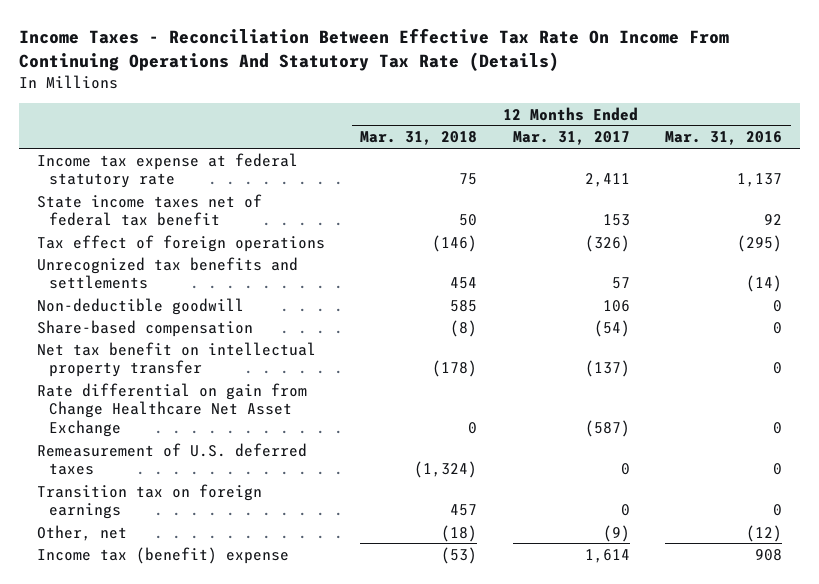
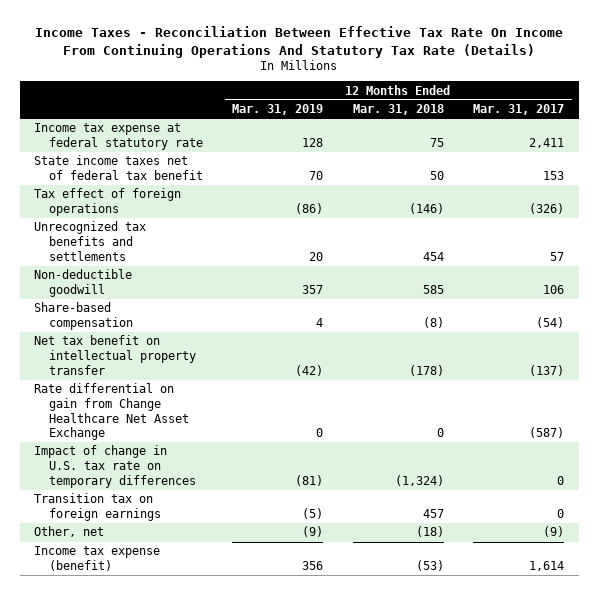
- | 12 Months Ended Mar. 31, 2018 | 12 Months Ended Mar. 31, 2017 | 12 Months Ended Mar. 31, 2016
+ | 12 Months Ended Mar. 31, 2019 | 12 Months Ended Mar. 31, 2018 | 12 Months Ended Mar. 31, 2017
- Remeasurement of U.S. deferred taxes | (1,324) | 0 | 0
+ Impact of change in U.S. tax rate on temporary differences | (81) | (1,324) | 0
- Income tax (benefit) expense | (53) | 1,614 | 908
+ Income tax expense (benefit) | 356 | (53) | 1,614

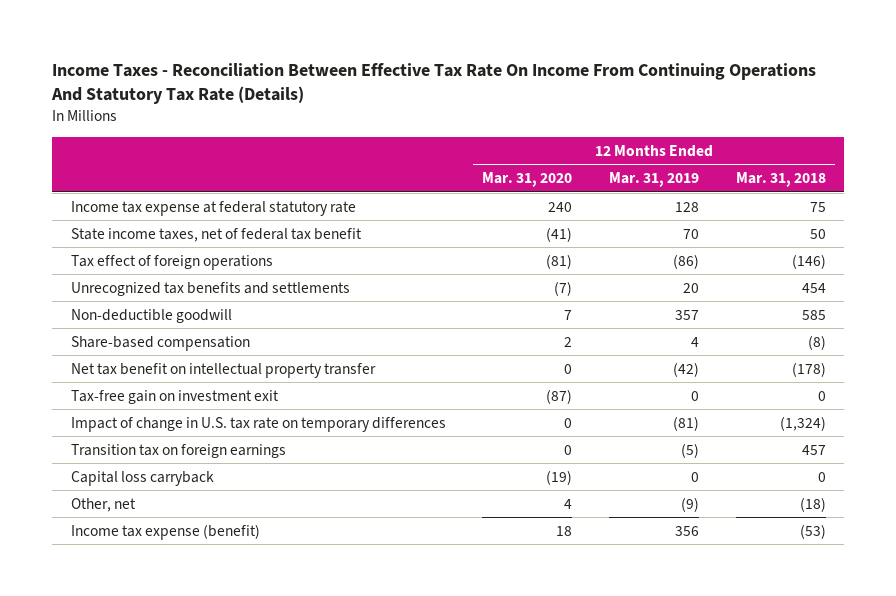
- | 12 Months Ended Mar. 31, 2019 | 12 Months Ended Mar. 31, 2018 | 12 Months Ended Mar. 31, 2017
+ | 12 Months Ended Mar. 31, 2020 | 12 Months Ended Mar. 31, 2019 | 12 Months Ended Mar. 31, 2018
- State income taxes net of federal tax benefit | 70 | 50 | 153
+ State income taxes, net of federal tax benefit | (41) | 70 | 50
- Rate differential on gain from Change Healthcare Net Asset Exchange | 0 | 0 | (587)
+ Tax-free gain on investment exit | (87) | 0 | 0
+ Capital loss carryback | (19) | 0 | 0

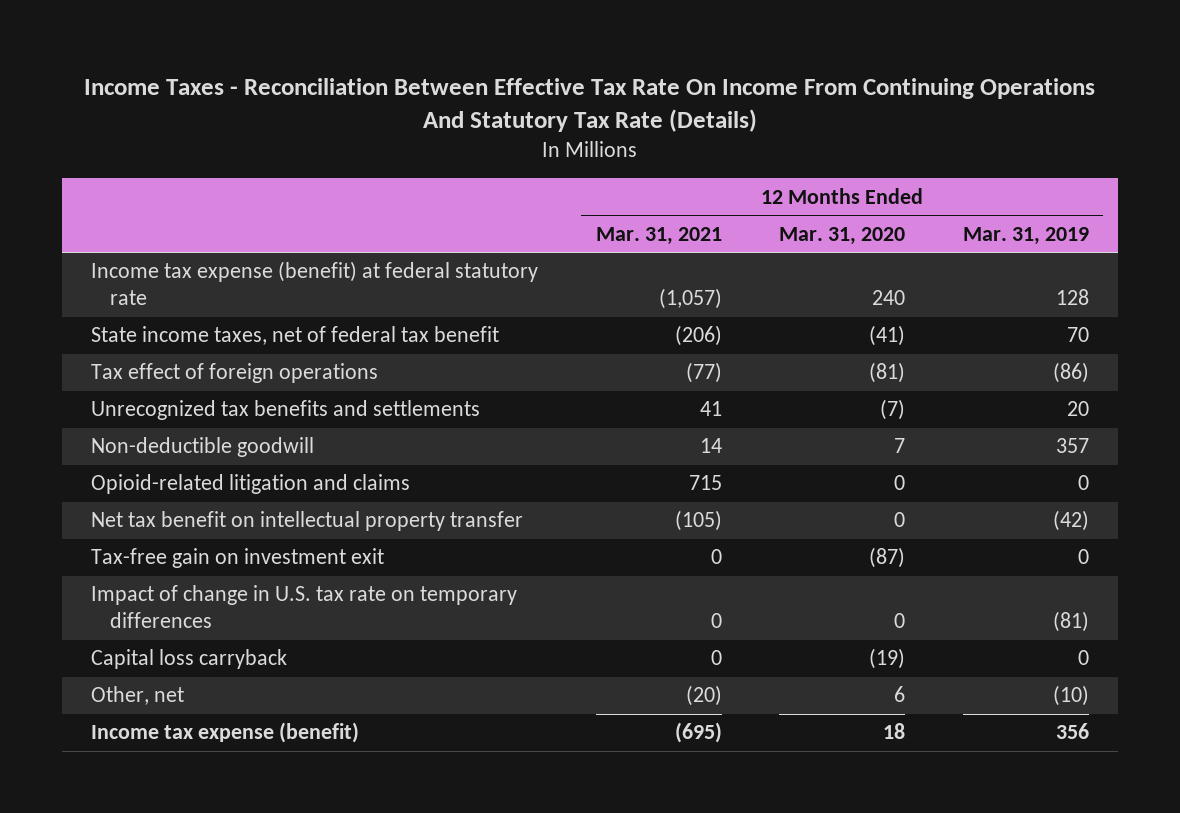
- | 12 Months Ended Mar. 31, 2020 | 12 Months Ended Mar. 31, 2019 | 12 Months Ended Mar. 31, 2018
+ | 12 Months Ended Mar. 31, 2021 | 12 Months Ended Mar. 31, 2020 | 12 Months Ended Mar. 31, 2019
- Income tax expense at federal statutory rate | 240 | 128 | 75
+ Income tax expense (benefit) at federal statutory rate | (1,057) | 240 | 128
- Share-based compensation | 2 | 4 | (8)
+ Opioid-related litigation and claims | 715 | 0 | 0
- Transition tax on foreign earnings | 0 | (5) | 457
- Other, net | 4 | (9) | (18)
+ Other, net | (20) | 6 | (10)

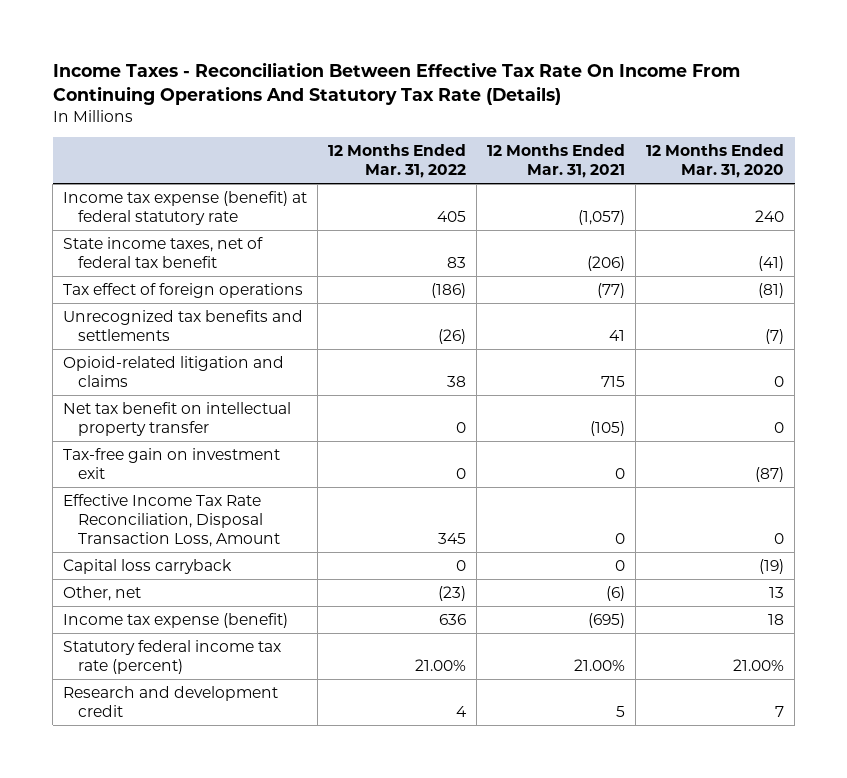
- | 12 Months Ended Mar. 31, 2021 | 12 Months Ended Mar. 31, 2020 | 12 Months Ended Mar. 31, 2019
+ | 12 Months Ended Mar. 31, 2022 | 12 Months Ended Mar. 31, 2021 | 12 Months Ended Mar. 31, 2020
- Non-deductible goodwill | 14 | 7 | 357
- Impact of change in U.S. tax rate on temporary differences | 0 | 0 | (81)
+ Effective Income Tax Rate Reconciliation, Disposal Transaction Loss, Amount | 345 | 0 | 0
- Other, net | (20) | 6 | (10)
+ Other, net | (23) | (6) | 13
+ Statutory federal income tax rate (percent) | 21.00% | 21.00% | 21.00%
+ Research and development credit | 4 | 5 | 7

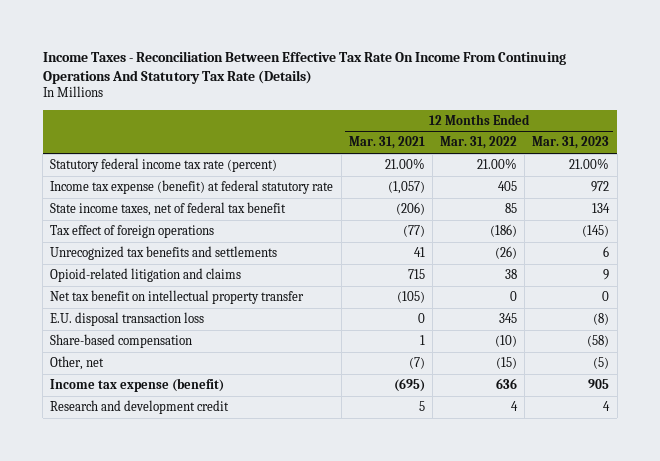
- | 12 Months Ended Mar. 31, 2022 | 12 Months Ended Mar. 31, 2021 | 12 Months Ended Mar. 31, 2020
+ | 12 Months Ended Mar. 31, 2021 | 12 Months Ended Mar. 31, 2022 | 12 Months Ended Mar. 31, 2023
moved up: Statutory federal income tax rate (percent) | 21.00% | 21.00% | 21.00%
- State income taxes, net of federal tax benefit | 83 | (206) | (41)
+ State income taxes, net of federal tax benefit | (206) | 85 | 134
- Tax-free gain on investment exit | 0 | 0 | (87)
- Effective Income Tax Rate Reconciliation, Disposal Transaction Loss, Amount | 345 | 0 | 0
- Capital loss carryback | 0 | 0 | (19)
- Other, net | (23) | (6) | 13
+ E.U. disposal transaction loss | 0 | 345 | (8)
+ Share-based compensation | 1 | (10) | (58)
+ Other, net | (7) | (15) | (5)

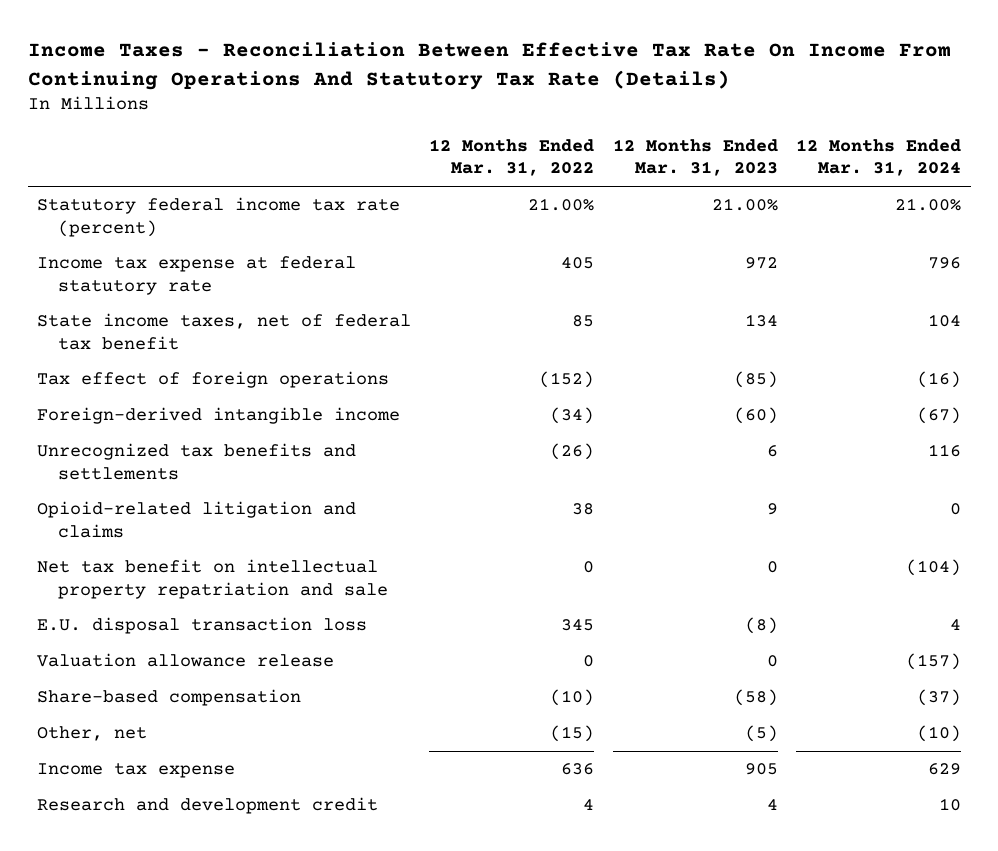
- | 12 Months Ended Mar. 31, 2021 | 12 Months Ended Mar. 31, 2022 | 12 Months Ended Mar. 31, 2023
+ | 12 Months Ended Mar. 31, 2022 | 12 Months Ended Mar. 31, 2023 | 12 Months Ended Mar. 31, 2024
- Income tax expense (benefit) at federal statutory rate | (1,057) | 405 | 972
+ Income tax expense at federal statutory rate | 405 | 972 | 796
- Tax effect of foreign operations | (77) | (186) | (145)
+ Tax effect of foreign operations | (152) | (85) | (16)
+ Foreign-derived intangible income | (34) | (60) | (67)
- Net tax benefit on intellectual property transfer | (105) | 0 | 0
+ Net tax benefit on intellectual property repatriation and sale | 0 | 0 | (104)
+ Valuation allowance release | 0 | 0 | (157)
- Income tax expense (benefit) | (695) | 636 | 905
+ Income tax expense | 636 | 905 | 629

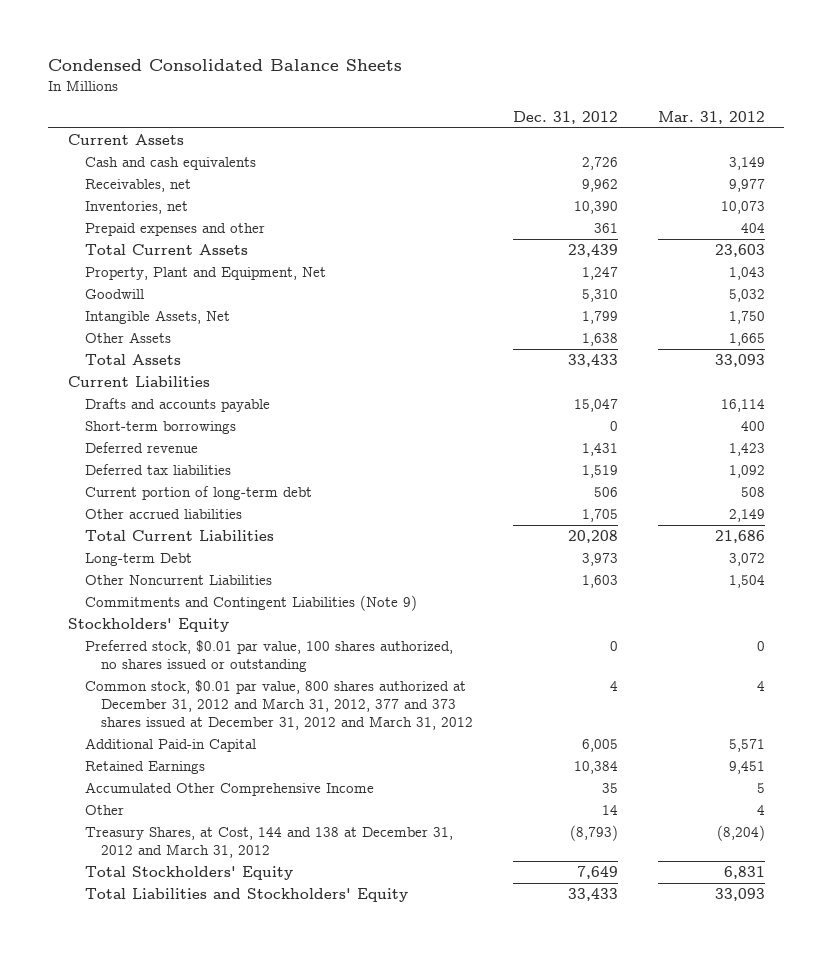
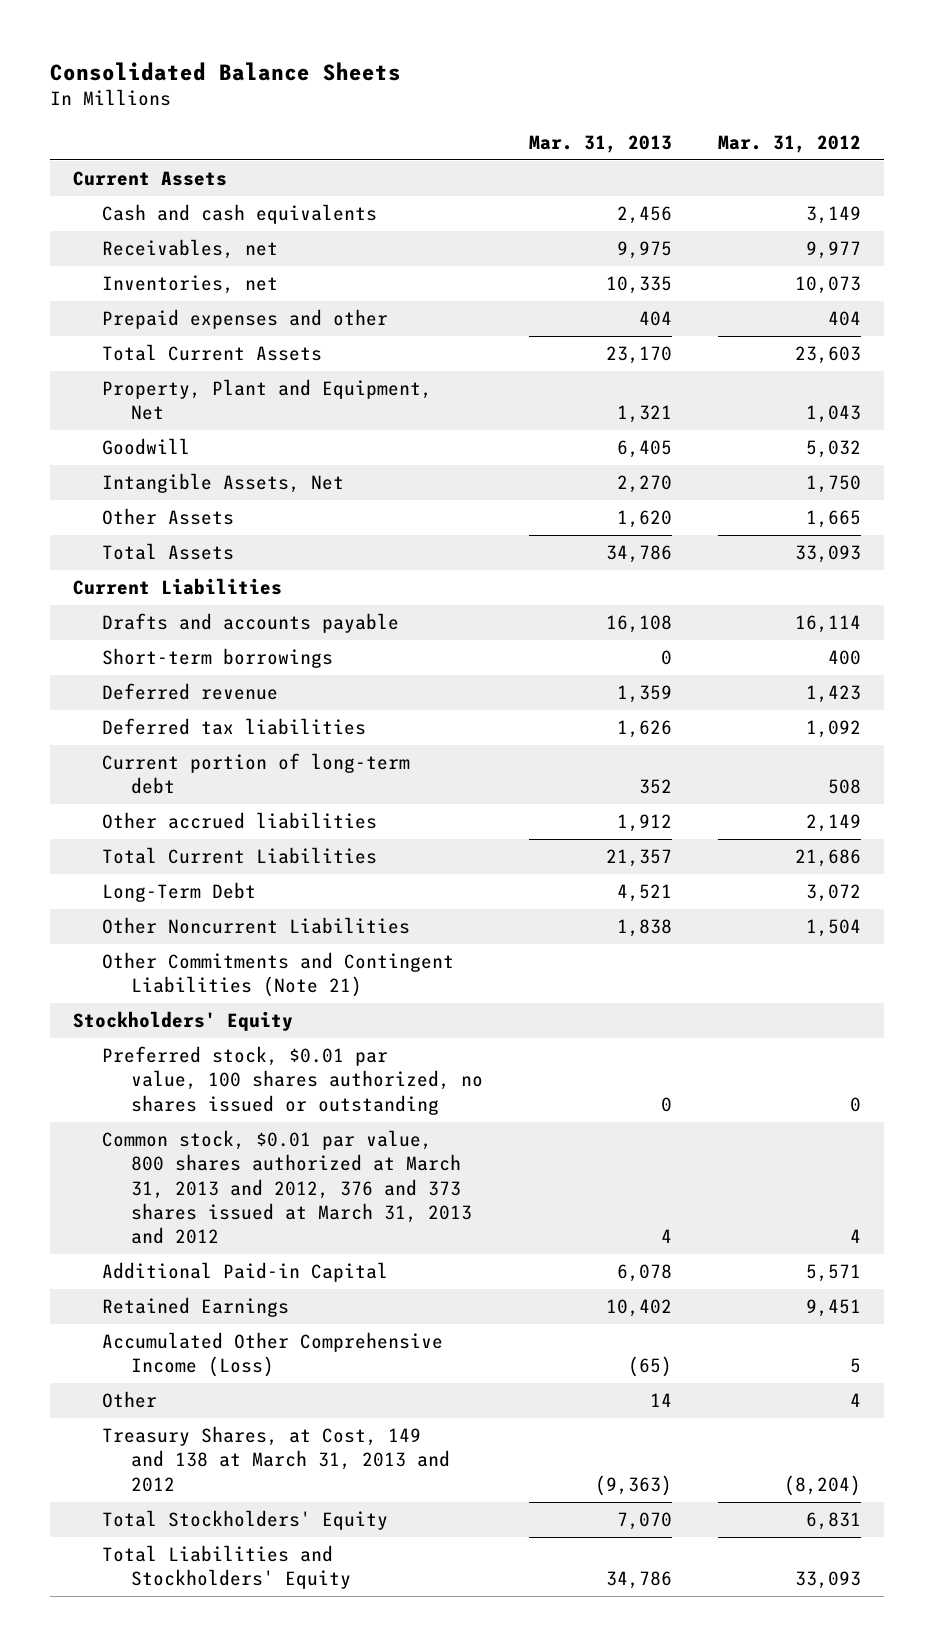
- Condensed Consolidated Balance Sheets
+ Consolidated Balance Sheets
- | Dec. 31, 2012 | Mar. 31, 2012
+ | Mar. 31, 2013 | Mar. 31, 2012
- Long-term Debt | 3,973 | 3,072
+ Long-Term Debt | 4,521 | 3,072
- Commitments and Contingent Liabilities (Note 9)
+ Other Commitments and Contingent Liabilities (Note 21)
- Common stock, $0.01 par value, 800 shares authorized at December 31, 2012 and March 31, 2012, 377 and 373 shares issued at December 31, 2012 and March 31, 2012 | 4 | 4
+ Common stock, $0.01 par value, 800 shares authorized at March 31, 2013 and 2012, 376 and 373 shares issued at March 31, 2013 and 2012 | 4 | 4
- Accumulated Other Comprehensive Income | 35 | 5
+ Accumulated Other Comprehensive Income (Loss) | (65) | 5
- Treasury Shares, at Cost, 144 and 138 at December 31, 2012 and March 31, 2012 | (8,793) | (8,204)
+ Treasury Shares, at Cost, 149 and 138 at March 31, 2013 and 2012 | (9,363) | (8,204)

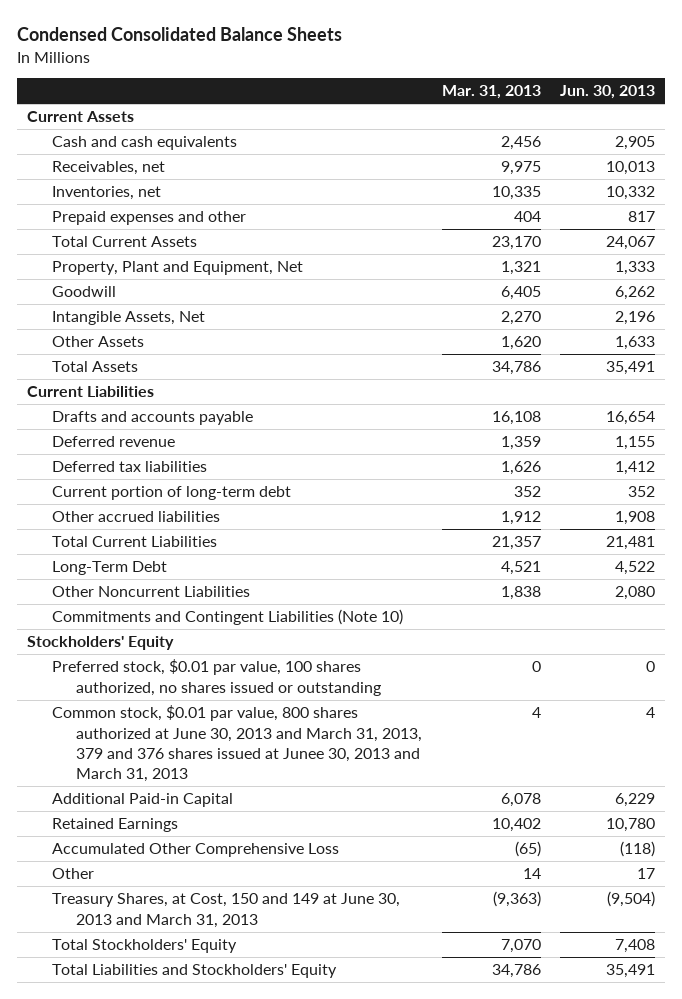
- Consolidated Balance Sheets
+ Condensed Consolidated Balance Sheets
- | Mar. 31, 2013 | Mar. 31, 2012
+ | Mar. 31, 2013 | Jun. 30, 2013
- Short-term borrowings | 0 | 400
- Other Commitments and Contingent Liabilities (Note 21)
+ Commitments and Contingent Liabilities (Note 10)
- Common stock, $0.01 par value, 800 shares authorized at March 31, 2013 and 2012, 376 and 373 shares issued at March 31, 2013 and 2012 | 4 | 4
+ Common stock, $0.01 par value, 800 shares authorized at June 30, 2013 and March 31, 2013, 379 and 376 shares issued at Junee 30, 2013 and March 31, 2013 | 4 | 4
- Accumulated Other Comprehensive Income (Loss) | (65) | 5
+ Accumulated Other Comprehensive Loss | (65) | (118)
- Treasury Shares, at Cost, 149 and 138 at March 31, 2013 and 2012 | (9,363) | (8,204)
+ Treasury Shares, at Cost, 150 and 149 at June 30, 2013 and March 31, 2013 | (9,363) | (9,504)

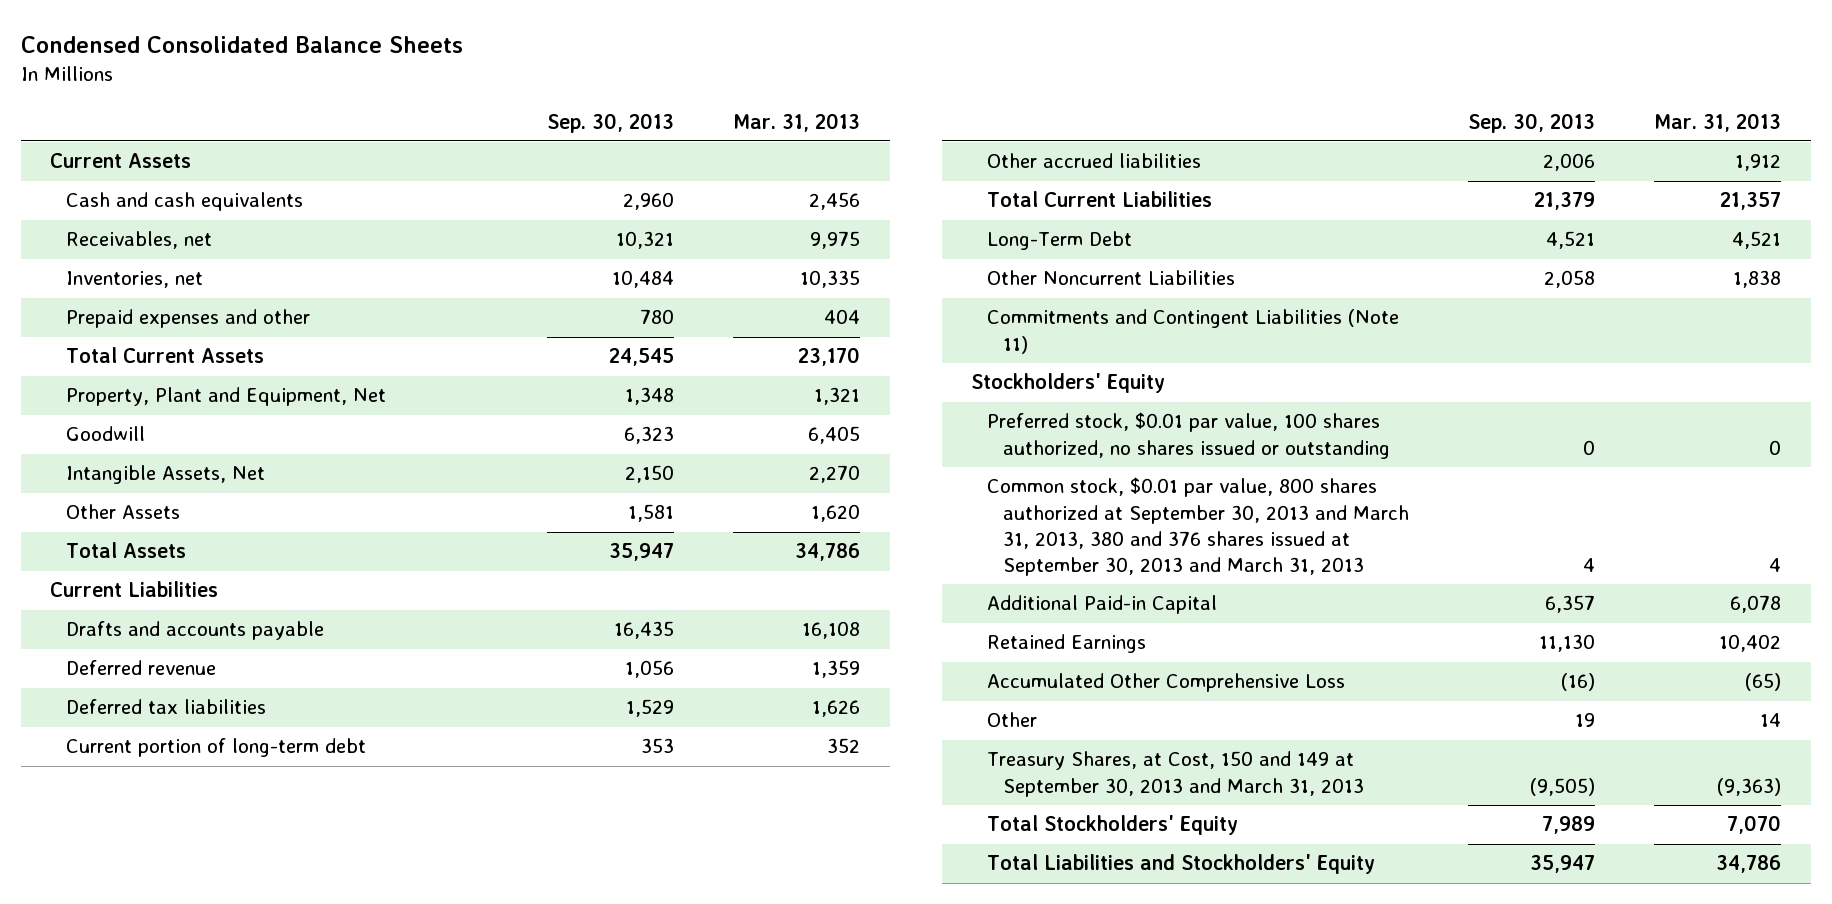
- | Mar. 31, 2013 | Jun. 30, 2013
+ | Sep. 30, 2013 | Mar. 31, 2013
- Commitments and Contingent Liabilities (Note 10)
+ Commitments and Contingent Liabilities (Note 11)
- Common stock, $0.01 par value, 800 shares authorized at June 30, 2013 and March 31, 2013, 379 and 376 shares issued at Junee 30, 2013 and March 31, 2013 | 4 | 4
+ Common stock, $0.01 par value, 800 shares authorized at September 30, 2013 and March 31, 2013, 380 and 376 shares issued at September 30, 2013 and March 31, 2013 | 4 | 4
- Treasury Shares, at Cost, 150 and 149 at June 30, 2013 and March 31, 2013 | (9,363) | (9,504)
+ Treasury Shares, at Cost, 150 and 149 at September 30, 2013 and March 31, 2013 | (9,505) | (9,363)

